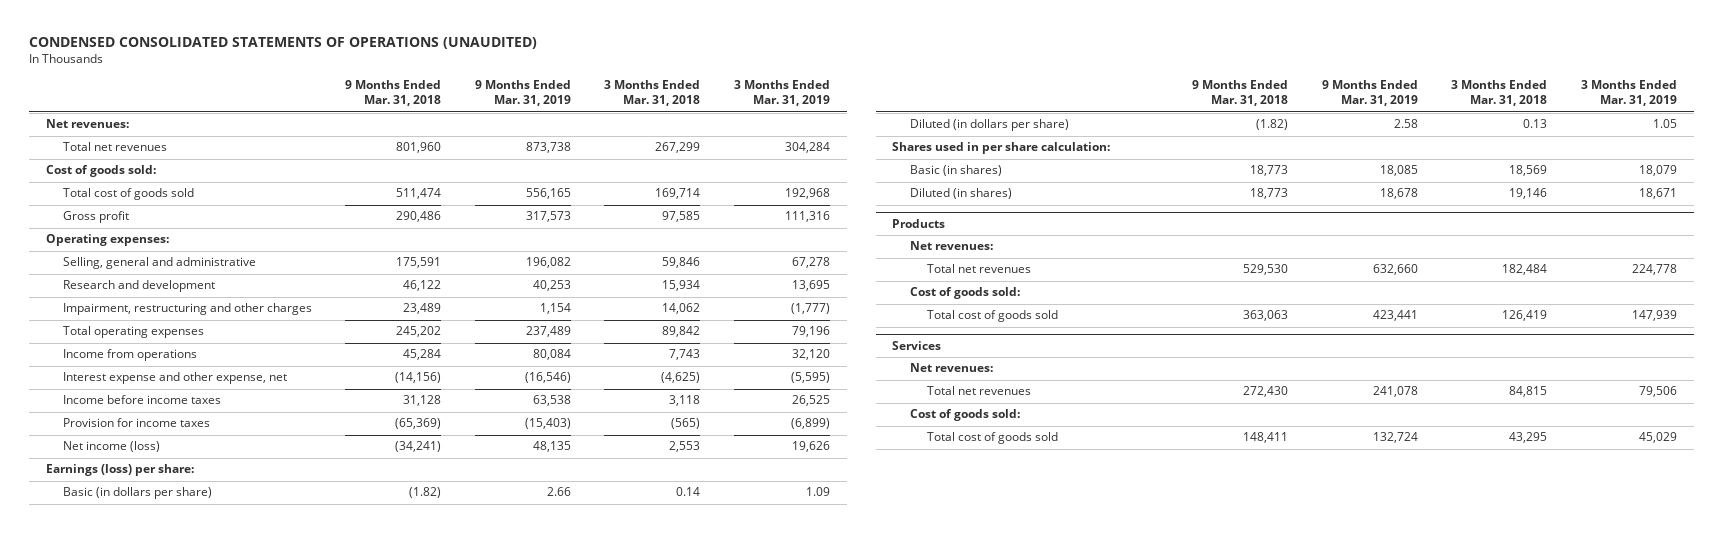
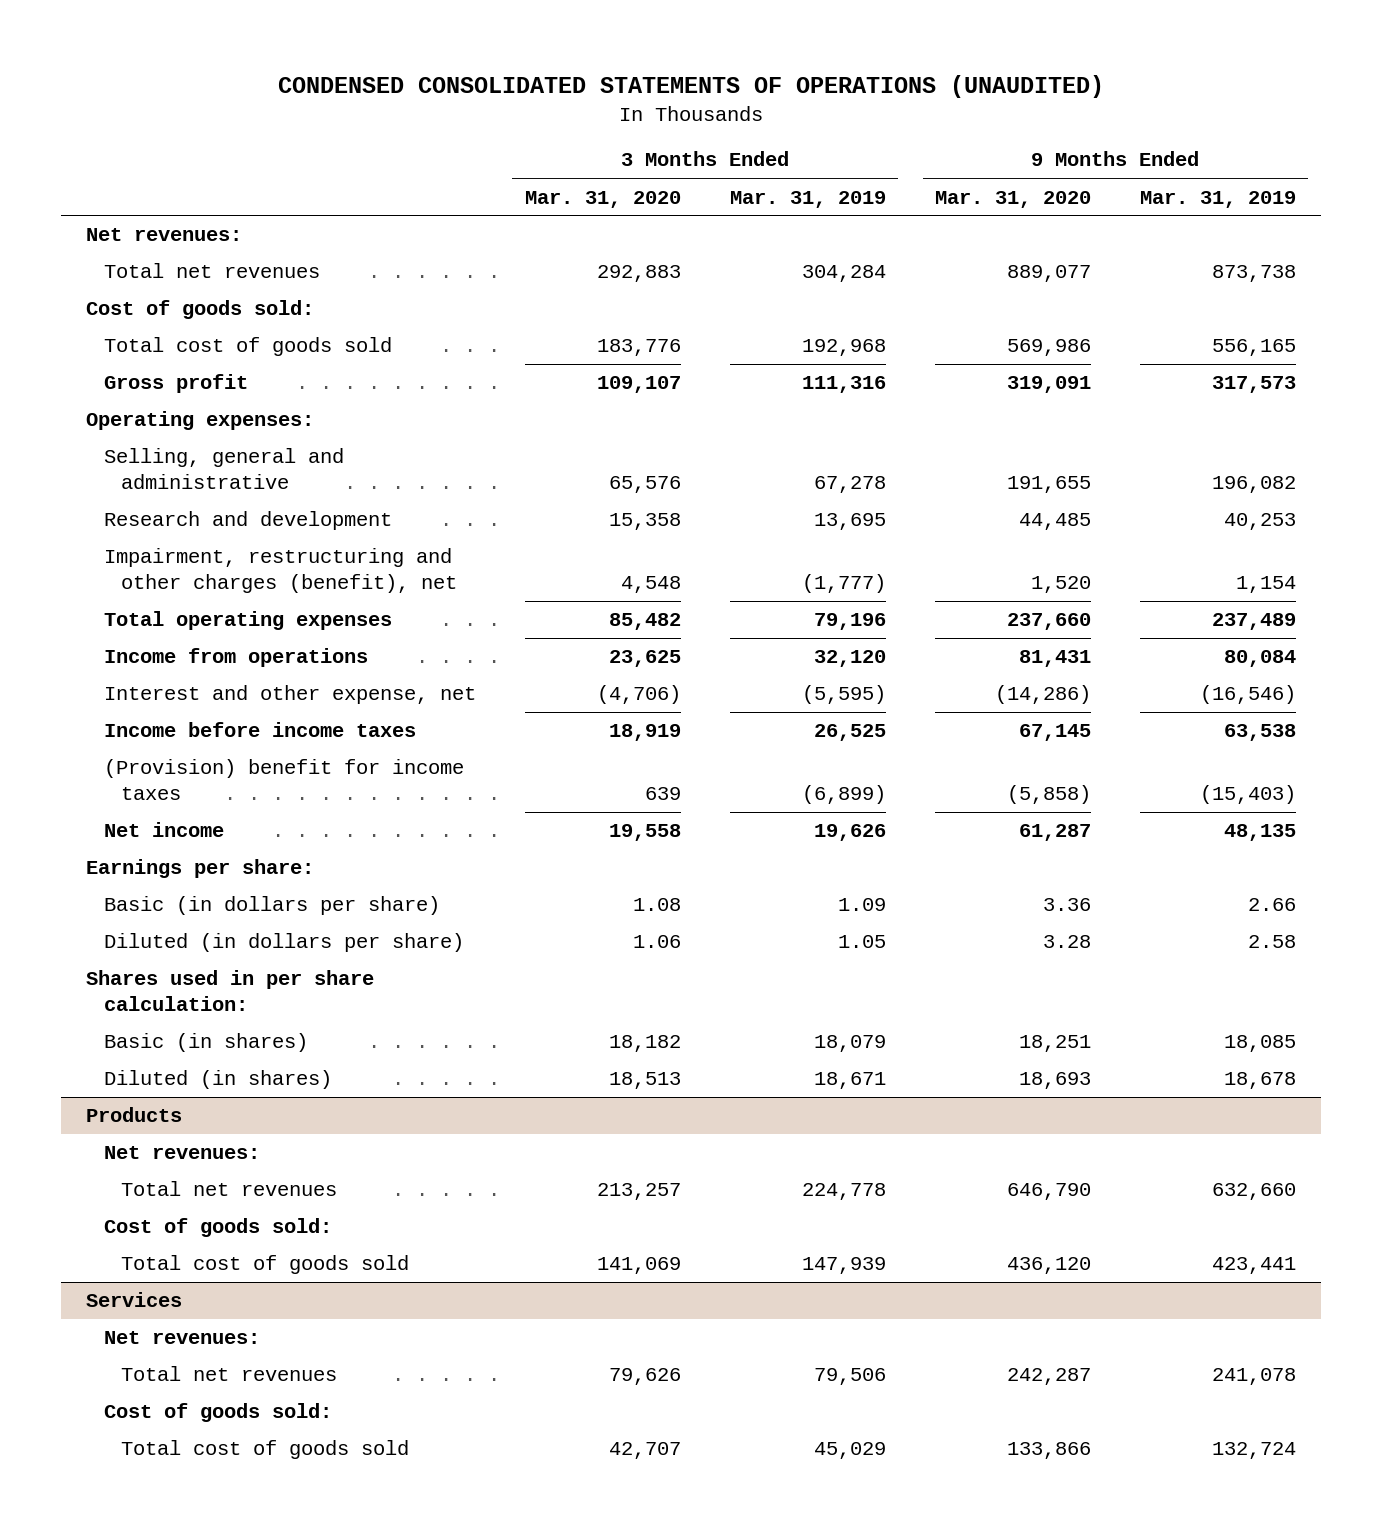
- | 9 Months Ended Mar. 31, 2018 | 9 Months Ended Mar. 31, 2019 | 3 Months Ended Mar. 31, 2018 | 3 Months Ended Mar. 31, 2019
+ | 3 Months Ended Mar. 31, 2020 | 3 Months Ended Mar. 31, 2019 | 9 Months Ended Mar. 31, 2020 | 9 Months Ended Mar. 31, 2019
- Impairment, restructuring and other charges | 23,489 | 1,154 | 14,062 | (1,777)
+ Impairment, restructuring and other charges (benefit), net | 4,548 | (1,777) | 1,520 | 1,154
- Interest expense and other expense, net | (14,156) | (16,546) | (4,625) | (5,595)
+ Interest and other expense, net | (4,706) | (5,595) | (14,286) | (16,546)
- Provision for income taxes | (65,369) | (15,403) | (565) | (6,899)
- Net income (loss) | (34,241) | 48,135 | 2,553 | 19,626
- Earnings (loss) per share:
+ (Provision) benefit for income taxes | 639 | (6,899) | (5,858) | (15,403)
+ Net income | 19,558 | 19,626 | 61,287 | 48,135
+ Earnings per share:

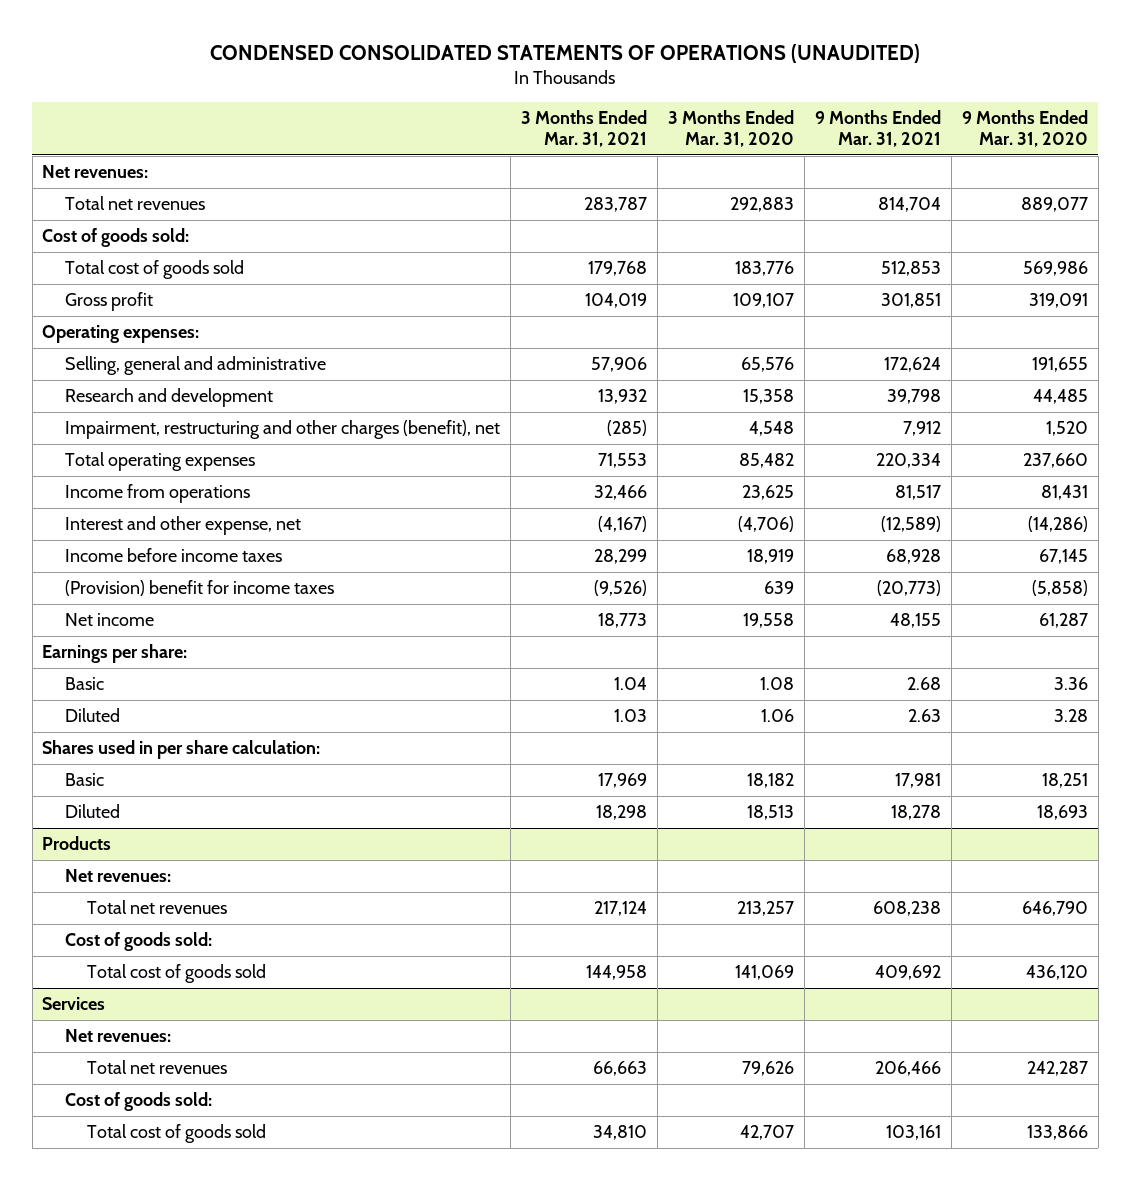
- | 3 Months Ended Mar. 31, 2020 | 3 Months Ended Mar. 31, 2019 | 9 Months Ended Mar. 31, 2020 | 9 Months Ended Mar. 31, 2019
+ | 3 Months Ended Mar. 31, 2021 | 3 Months Ended Mar. 31, 2020 | 9 Months Ended Mar. 31, 2021 | 9 Months Ended Mar. 31, 2020
- Basic (in dollars per share) | 1.08 | 1.09 | 3.36 | 2.66
- Diluted (in dollars per share) | 1.06 | 1.05 | 3.28 | 2.58
+ Basic | 1.04 | 1.08 | 2.68 | 3.36
+ Diluted | 1.03 | 1.06 | 2.63 | 3.28
- Basic (in shares) | 18,182 | 18,079 | 18,251 | 18,085
- Diluted (in shares) | 18,513 | 18,671 | 18,693 | 18,678
+ Basic | 17,969 | 18,182 | 17,981 | 18,251
+ Diluted | 18,298 | 18,513 | 18,278 | 18,693

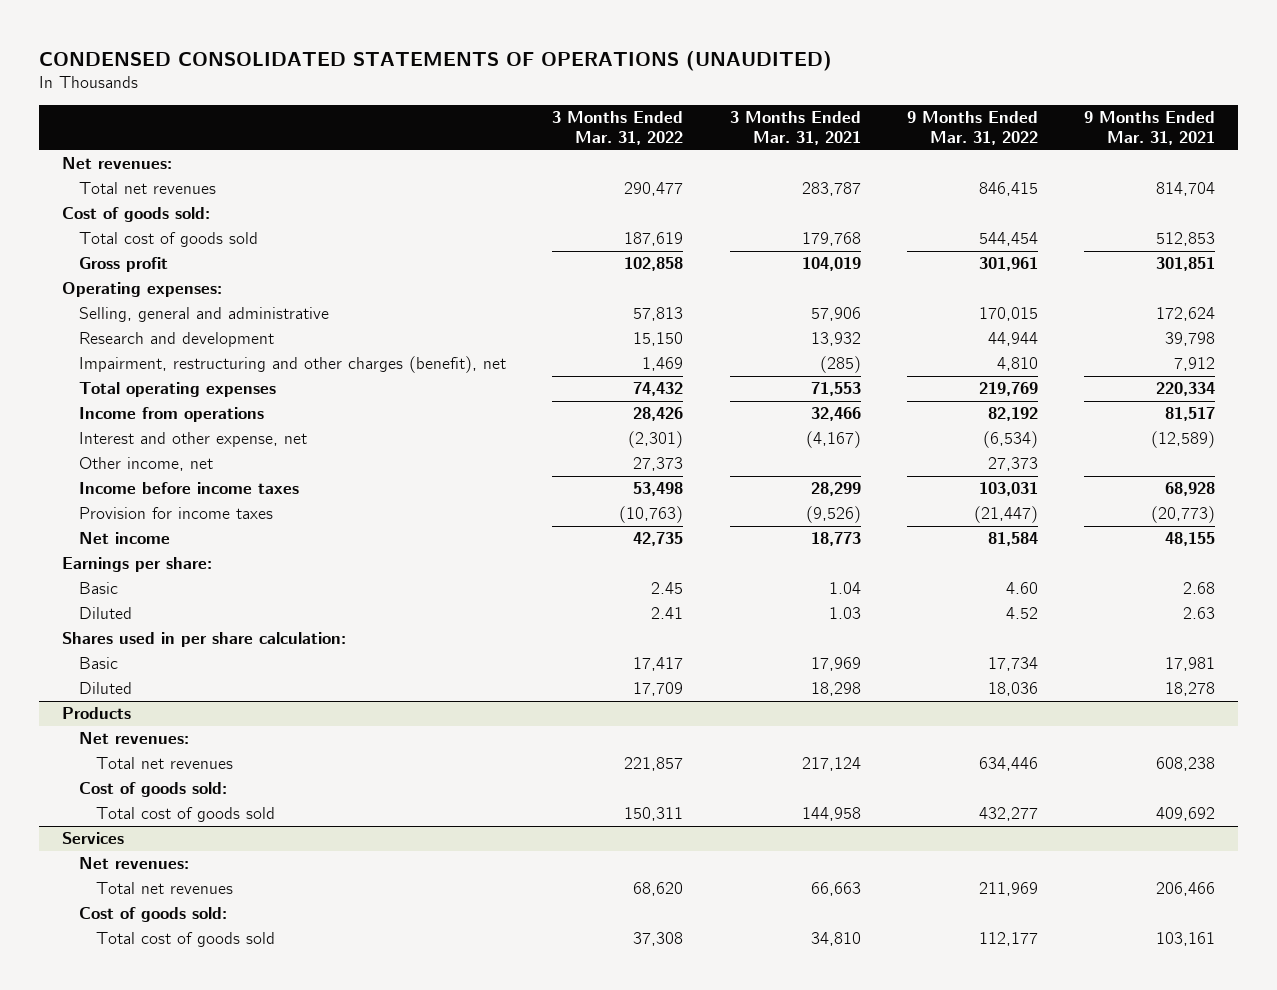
- | 3 Months Ended Mar. 31, 2021 | 3 Months Ended Mar. 31, 2020 | 9 Months Ended Mar. 31, 2021 | 9 Months Ended Mar. 31, 2020
+ | 3 Months Ended Mar. 31, 2022 | 3 Months Ended Mar. 31, 2021 | 9 Months Ended Mar. 31, 2022 | 9 Months Ended Mar. 31, 2021
+ Other income, net | 27,373 | | 27,373 |
- (Provision) benefit for income taxes | (9,526) | 639 | (20,773) | (5,858)
+ Provision for income taxes | (10,763) | (9,526) | (21,447) | (20,773)

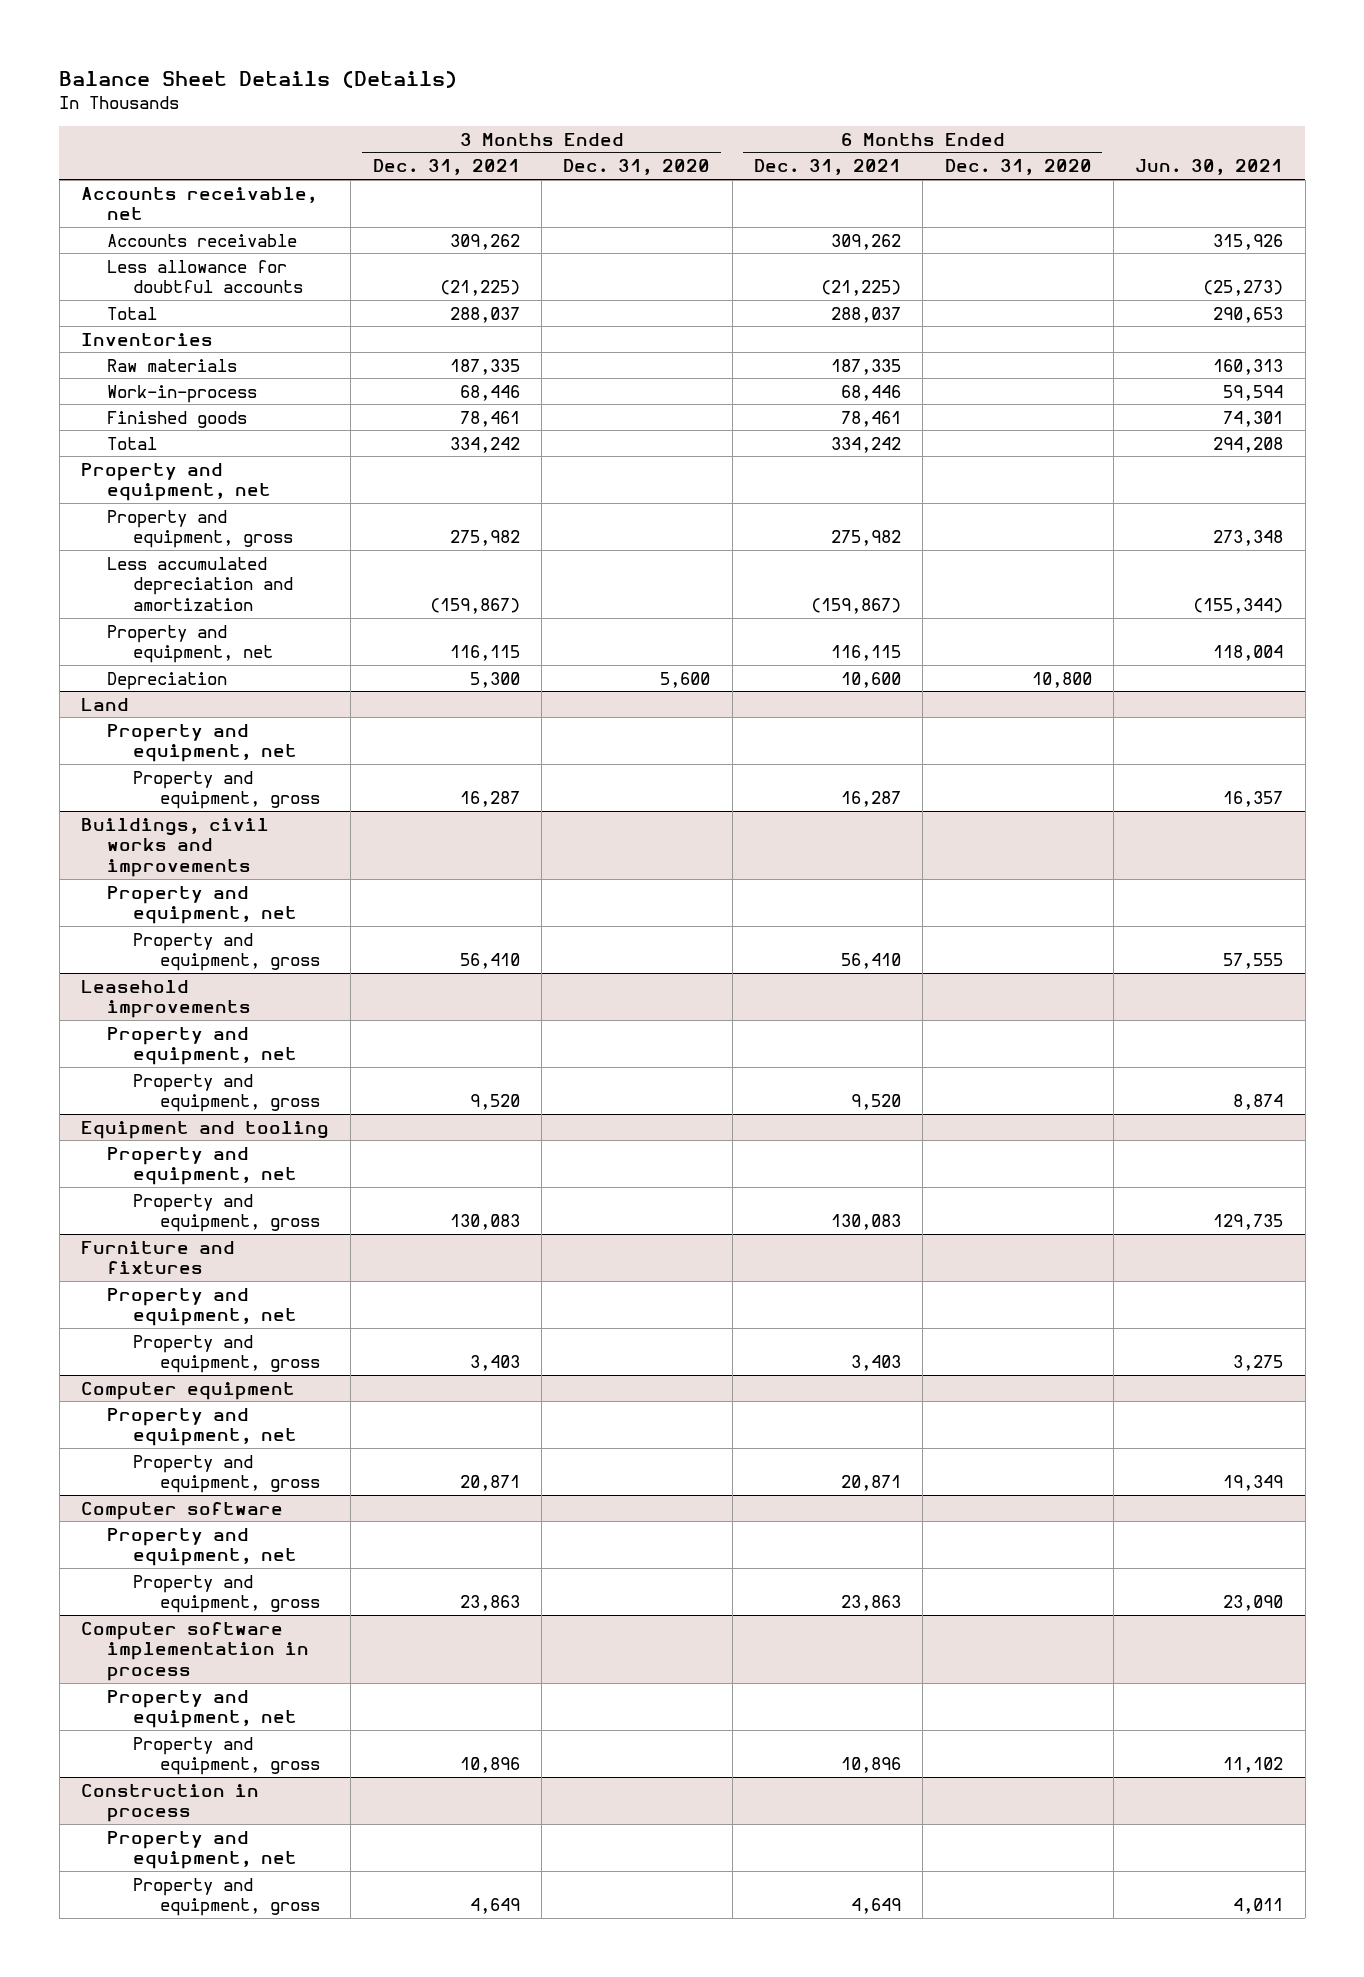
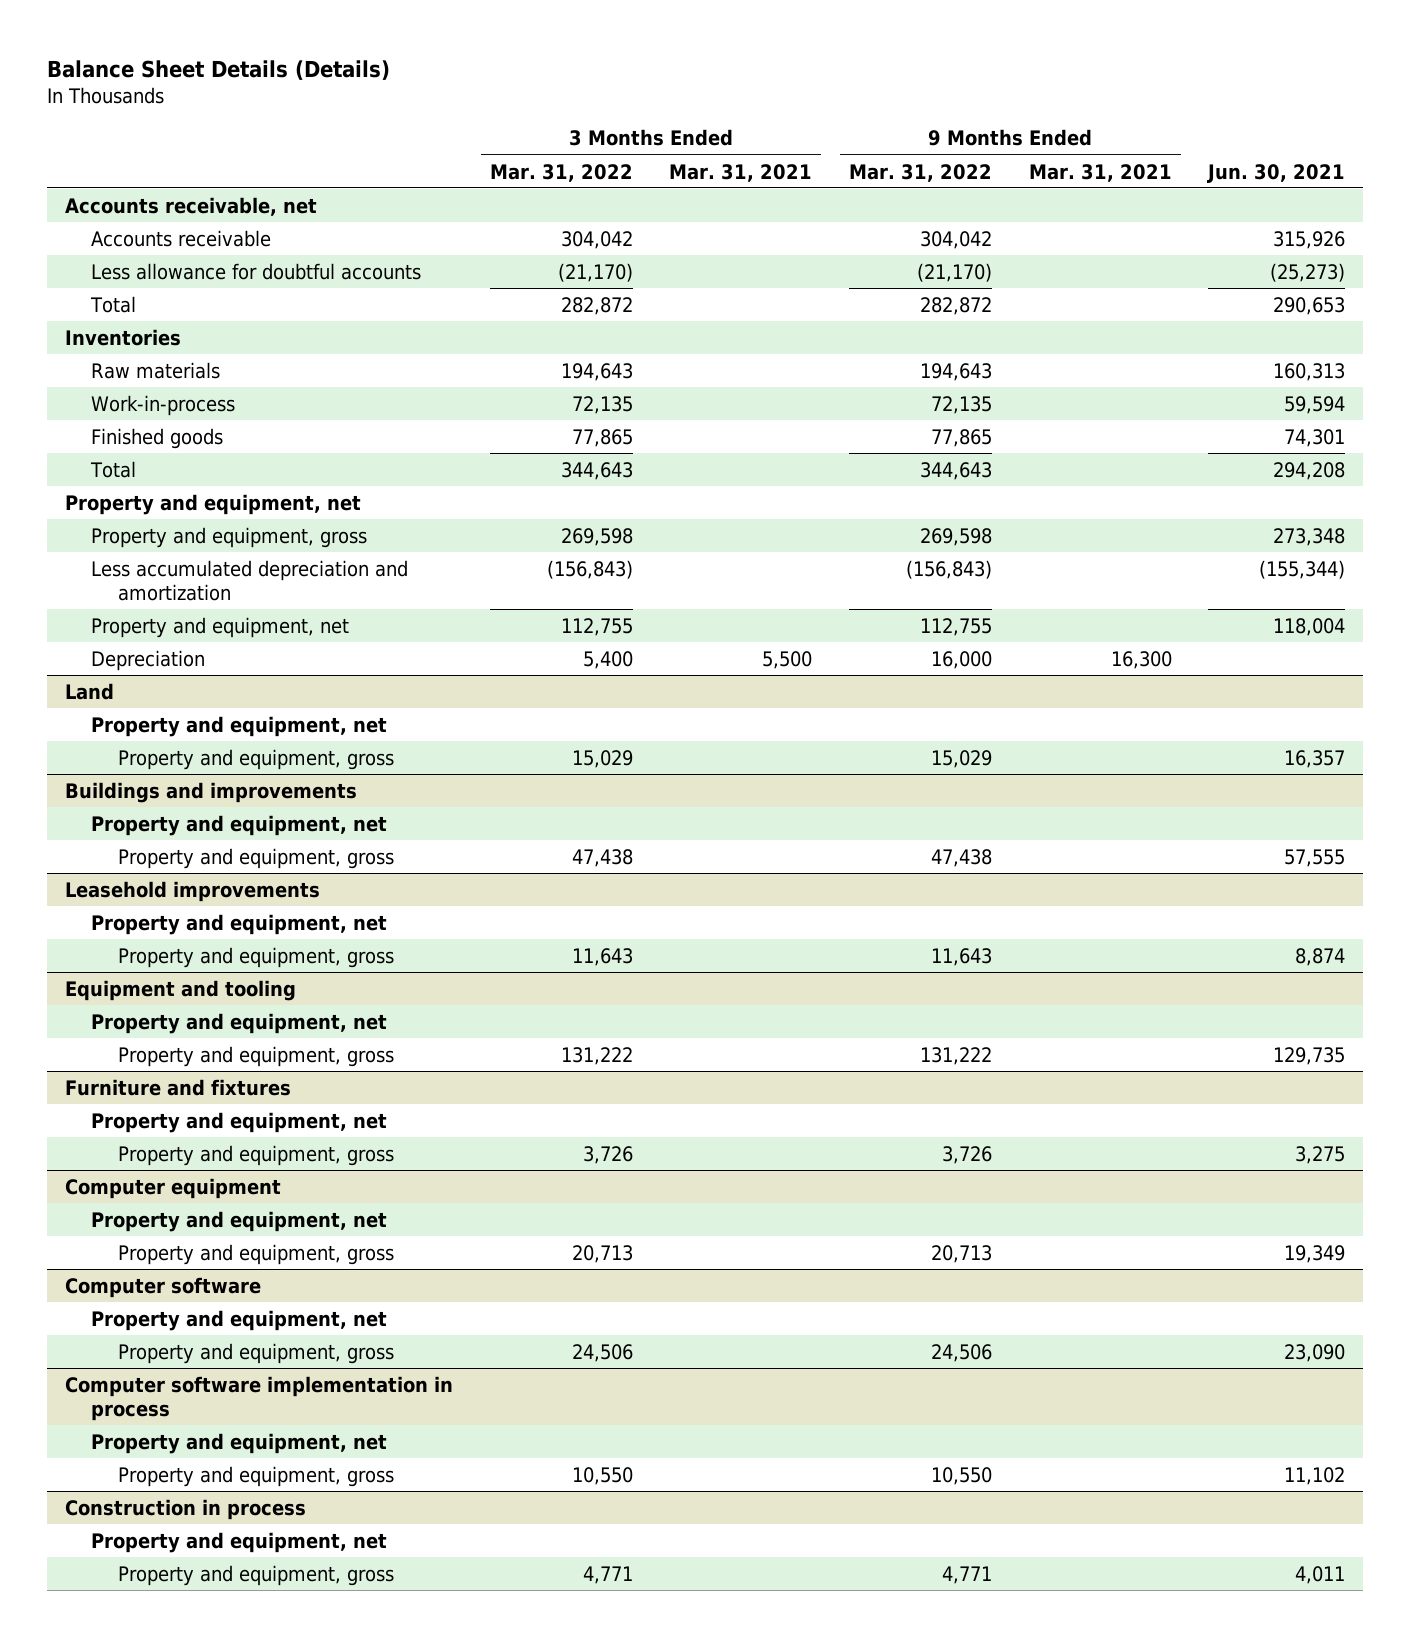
- | 3 Months Ended Dec. 31, 2021 | 3 Months Ended Dec. 31, 2020 | 6 Months Ended Dec. 31, 2021 | 6 Months Ended Dec. 31, 2020 | Jun. 30, 2021
+ | 3 Months Ended Mar. 31, 2022 | 3 Months Ended Mar. 31, 2021 | 9 Months Ended Mar. 31, 2022 | 9 Months Ended Mar. 31, 2021 | Jun. 30, 2021
- Buildings, civil works and improvements
+ Buildings and improvements

